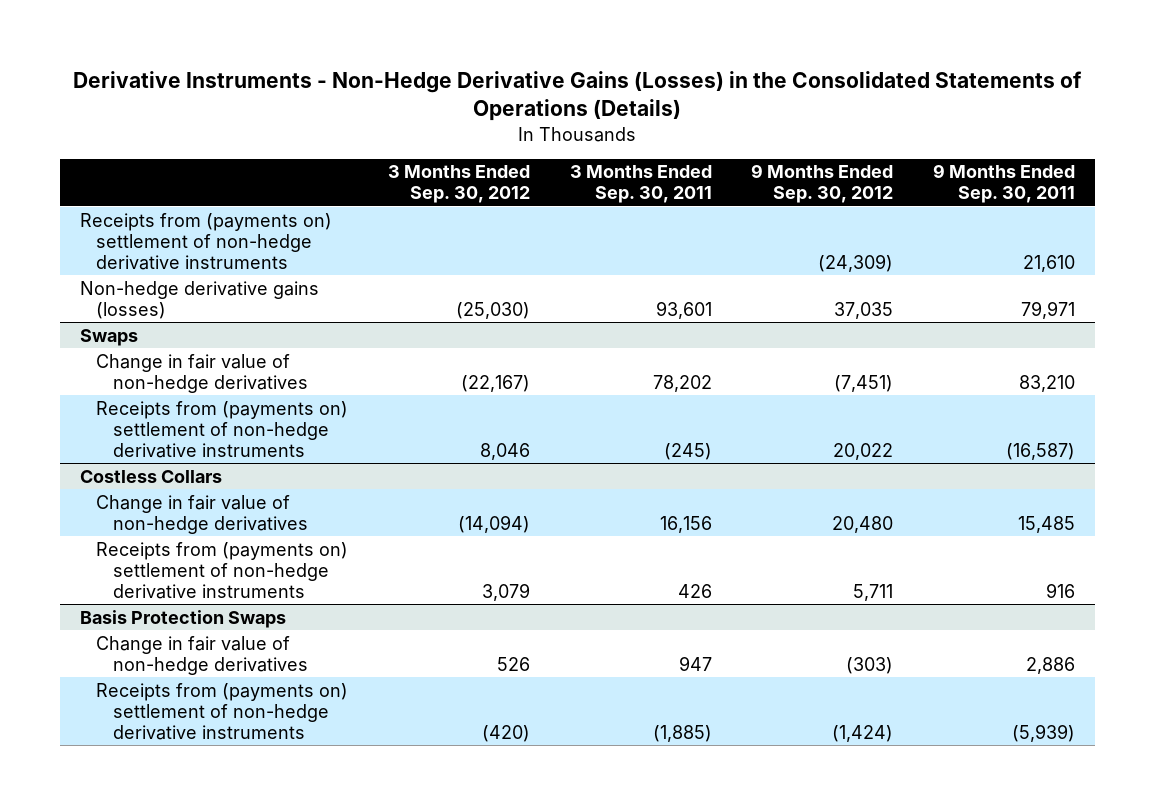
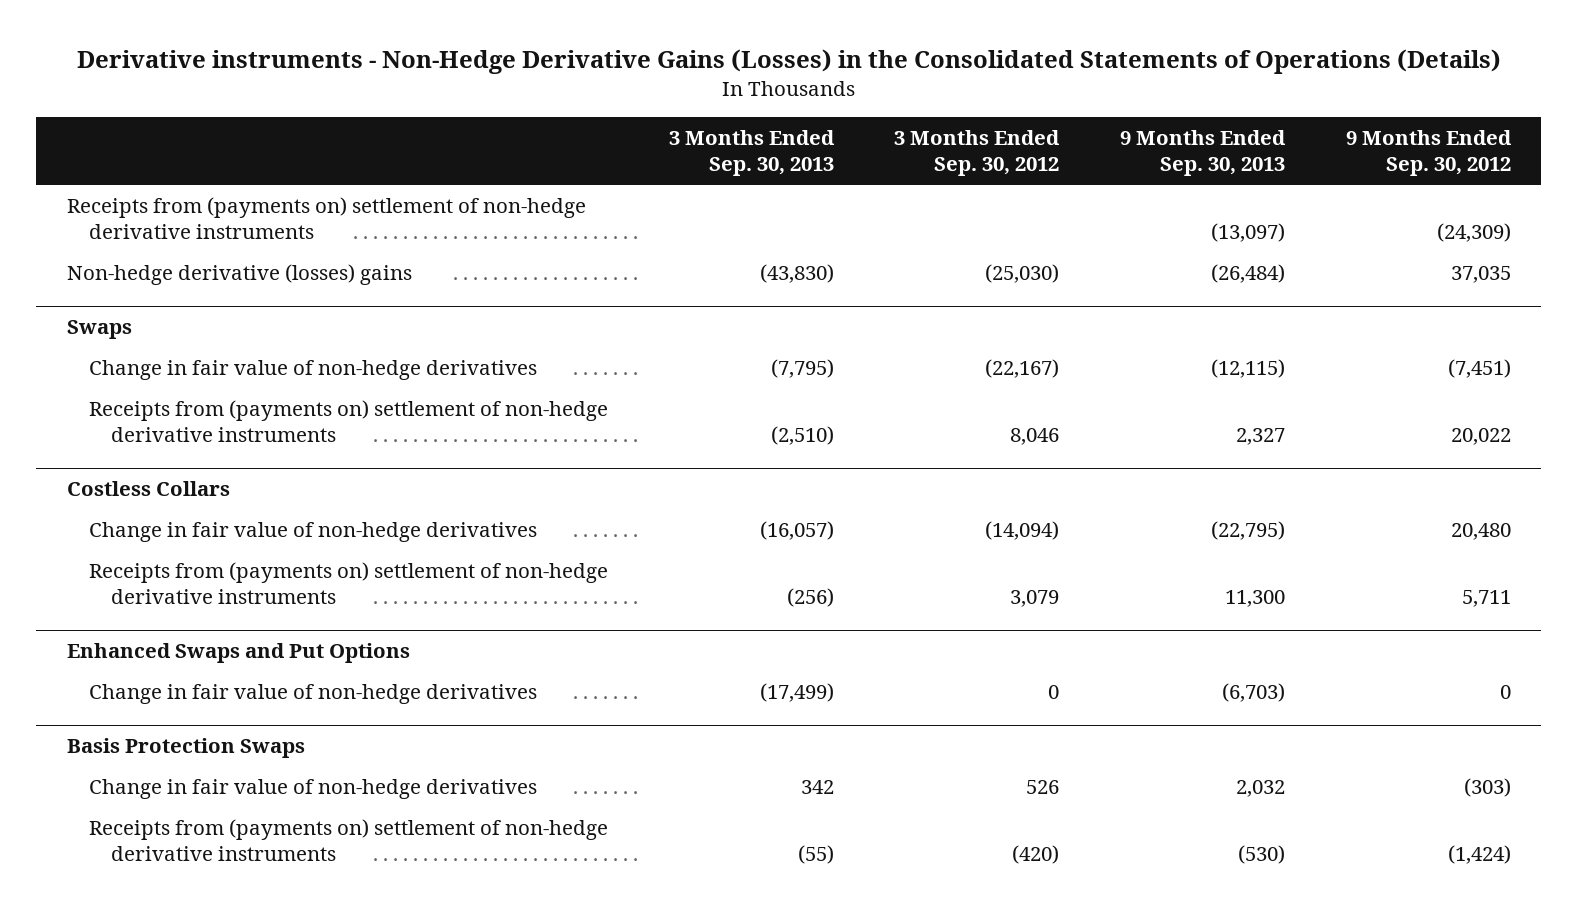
- Derivative Instruments - Non-Hedge Derivative Gains (Losses) in the Consolidated Statements of Operations (Details)
+ Derivative instruments - Non-Hedge Derivative Gains (Losses) in the Consolidated Statements of Operations (Details)
- | 3 Months Ended Sep. 30, 2012 | 3 Months Ended Sep. 30, 2011 | 9 Months Ended Sep. 30, 2012 | 9 Months Ended Sep. 30, 2011
+ | 3 Months Ended Sep. 30, 2013 | 3 Months Ended Sep. 30, 2012 | 9 Months Ended Sep. 30, 2013 | 9 Months Ended Sep. 30, 2012
- Non-hedge derivative gains (losses) | (25,030) | 93,601 | 37,035 | 79,971
+ Non-hedge derivative (losses) gains | (43,830) | (25,030) | (26,484) | 37,035
+ Enhanced Swaps and Put Options
+ Change in fair value of non-hedge derivatives | (17,499) | 0 | (6,703) | 0

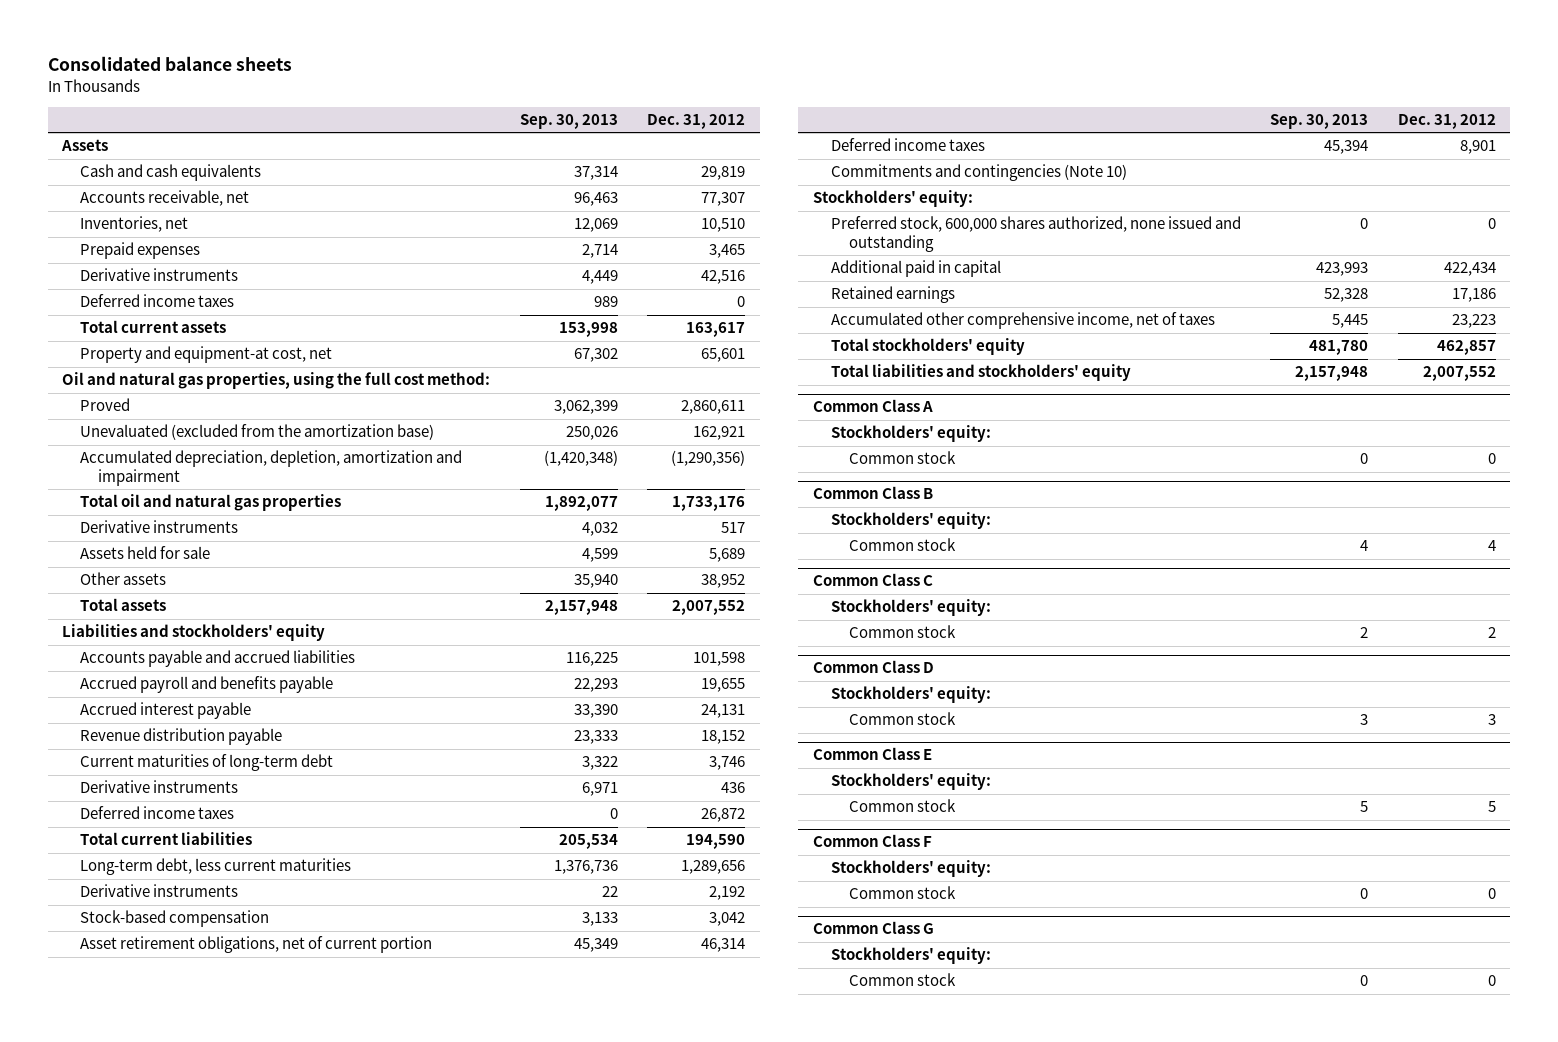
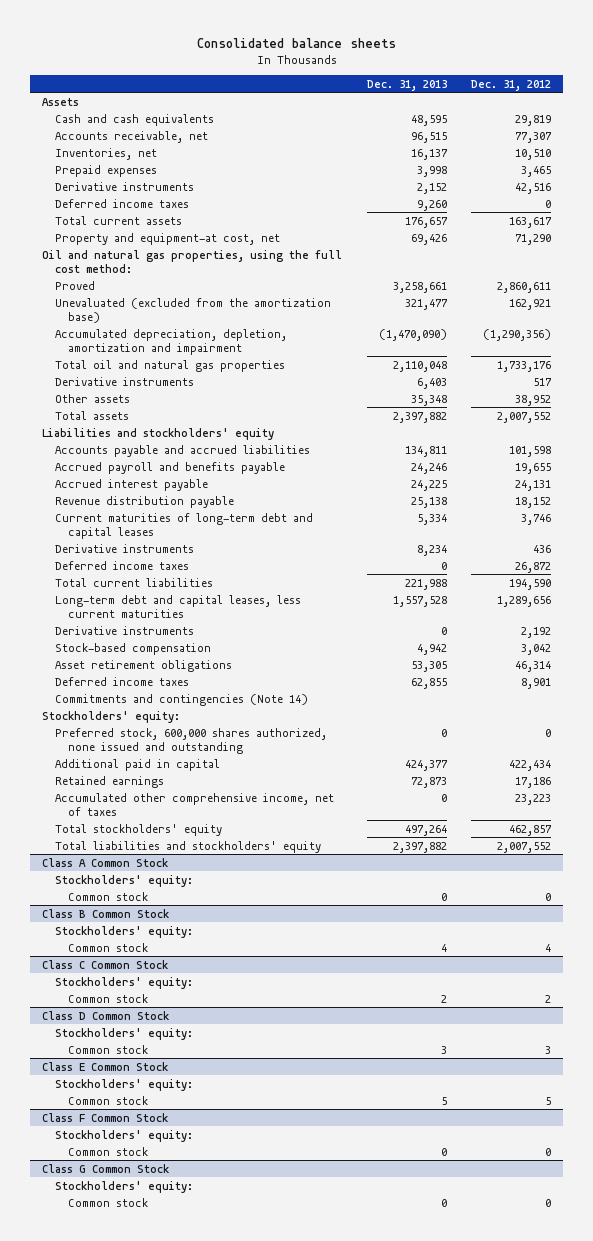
- | Sep. 30, 2013 | Dec. 31, 2012
+ | Dec. 31, 2013 | Dec. 31, 2012
- Property and equipment-at cost, net | 67,302 | 65,601
+ Property and equipment-at cost, net | 69,426 | 71,290
- Assets held for sale | 4,599 | 5,689
- Current maturities of long-term debt | 3,322 | 3,746
+ Current maturities of long-term debt and capital leases | 5,334 | 3,746
- Long-term debt, less current maturities | 1,376,736 | 1,289,656
+ Long-term debt and capital leases, less current maturities | 1,557,528 | 1,289,656
- Asset retirement obligations, net of current portion | 45,349 | 46,314
+ Asset retirement obligations | 53,305 | 46,314
- Commitments and contingencies (Note 10)
+ Commitments and contingencies (Note 14)
- Common Class A
+ Class A Common Stock
- Common Class B
+ Class B Common Stock
- Common Class C
+ Class C Common Stock
- Common Class D
+ Class D Common Stock
- Common Class E
+ Class E Common Stock
- Common Class F
+ Class F Common Stock
- Common Class G
+ Class G Common Stock

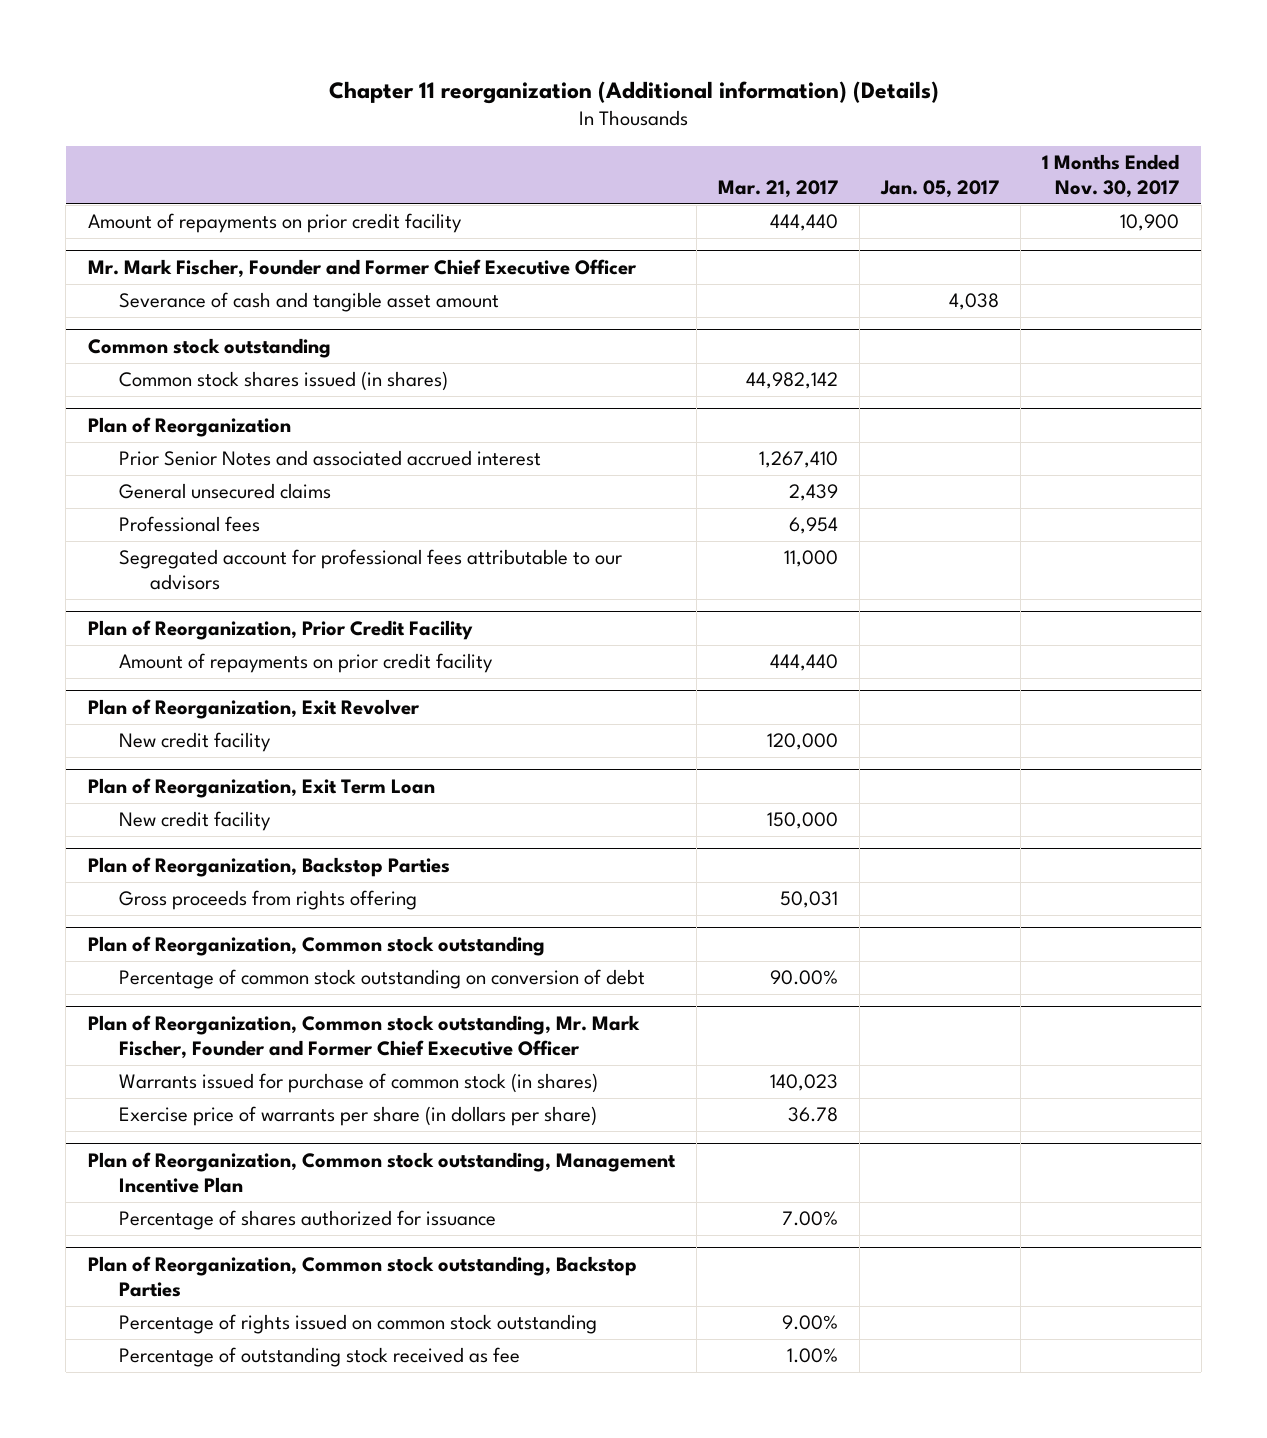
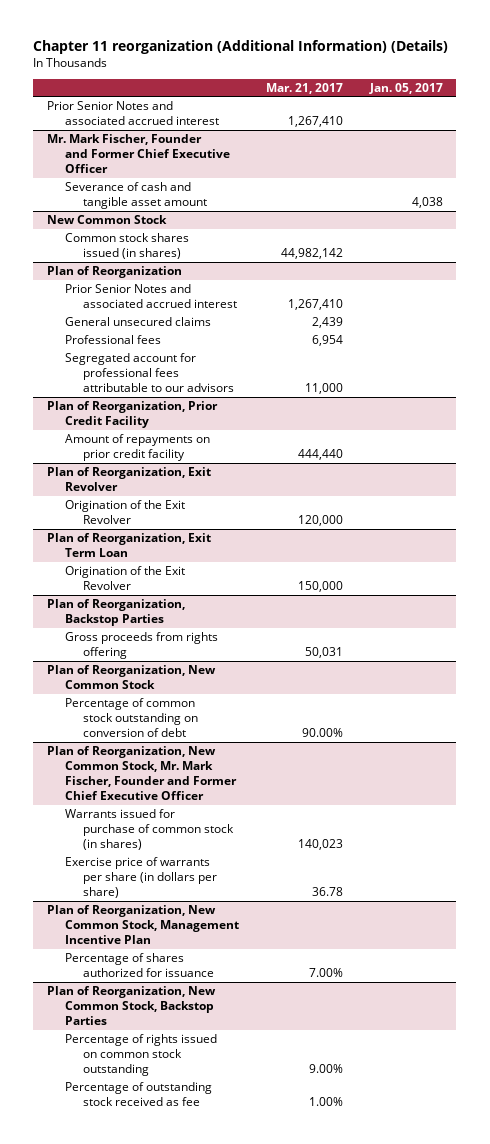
- Chapter 11 reorganization (Additional information) (Details)
+ Chapter 11 reorganization (Additional Information) (Details)
- | Mar. 21, 2017 | Jan. 05, 2017 | 1 Months Ended Nov. 30, 2017
+ | Mar. 21, 2017 | Jan. 05, 2017
- Amount of repayments on prior credit facility | 444,440 | | 10,900
+ Prior Senior Notes and associated accrued interest | 1,267,410 |
- Common stock outstanding
+ New Common Stock
@ Plan of Reorganization, Exit Revolver
- New credit facility | 120,000 | |
+ Origination of the Exit Revolver | 120,000 |
@ Plan of Reorganization, Exit Term Loan
- New credit facility | 150,000 | |
+ Origination of the Exit Revolver | 150,000 |
- Plan of Reorganization, Common stock outstanding
+ Plan of Reorganization, New Common Stock
- Plan of Reorganization, Common stock outstanding, Mr. Mark Fischer, Founder and Former Chief Executive Officer
+ Plan of Reorganization, New Common Stock, Mr. Mark Fischer, Founder and Former Chief Executive Officer
- Plan of Reorganization, Common stock outstanding, Management Incentive Plan
+ Plan of Reorganization, New Common Stock, Management Incentive Plan
- Plan of Reorganization, Common stock outstanding, Backstop Parties
+ Plan of Reorganization, New Common Stock, Backstop Parties

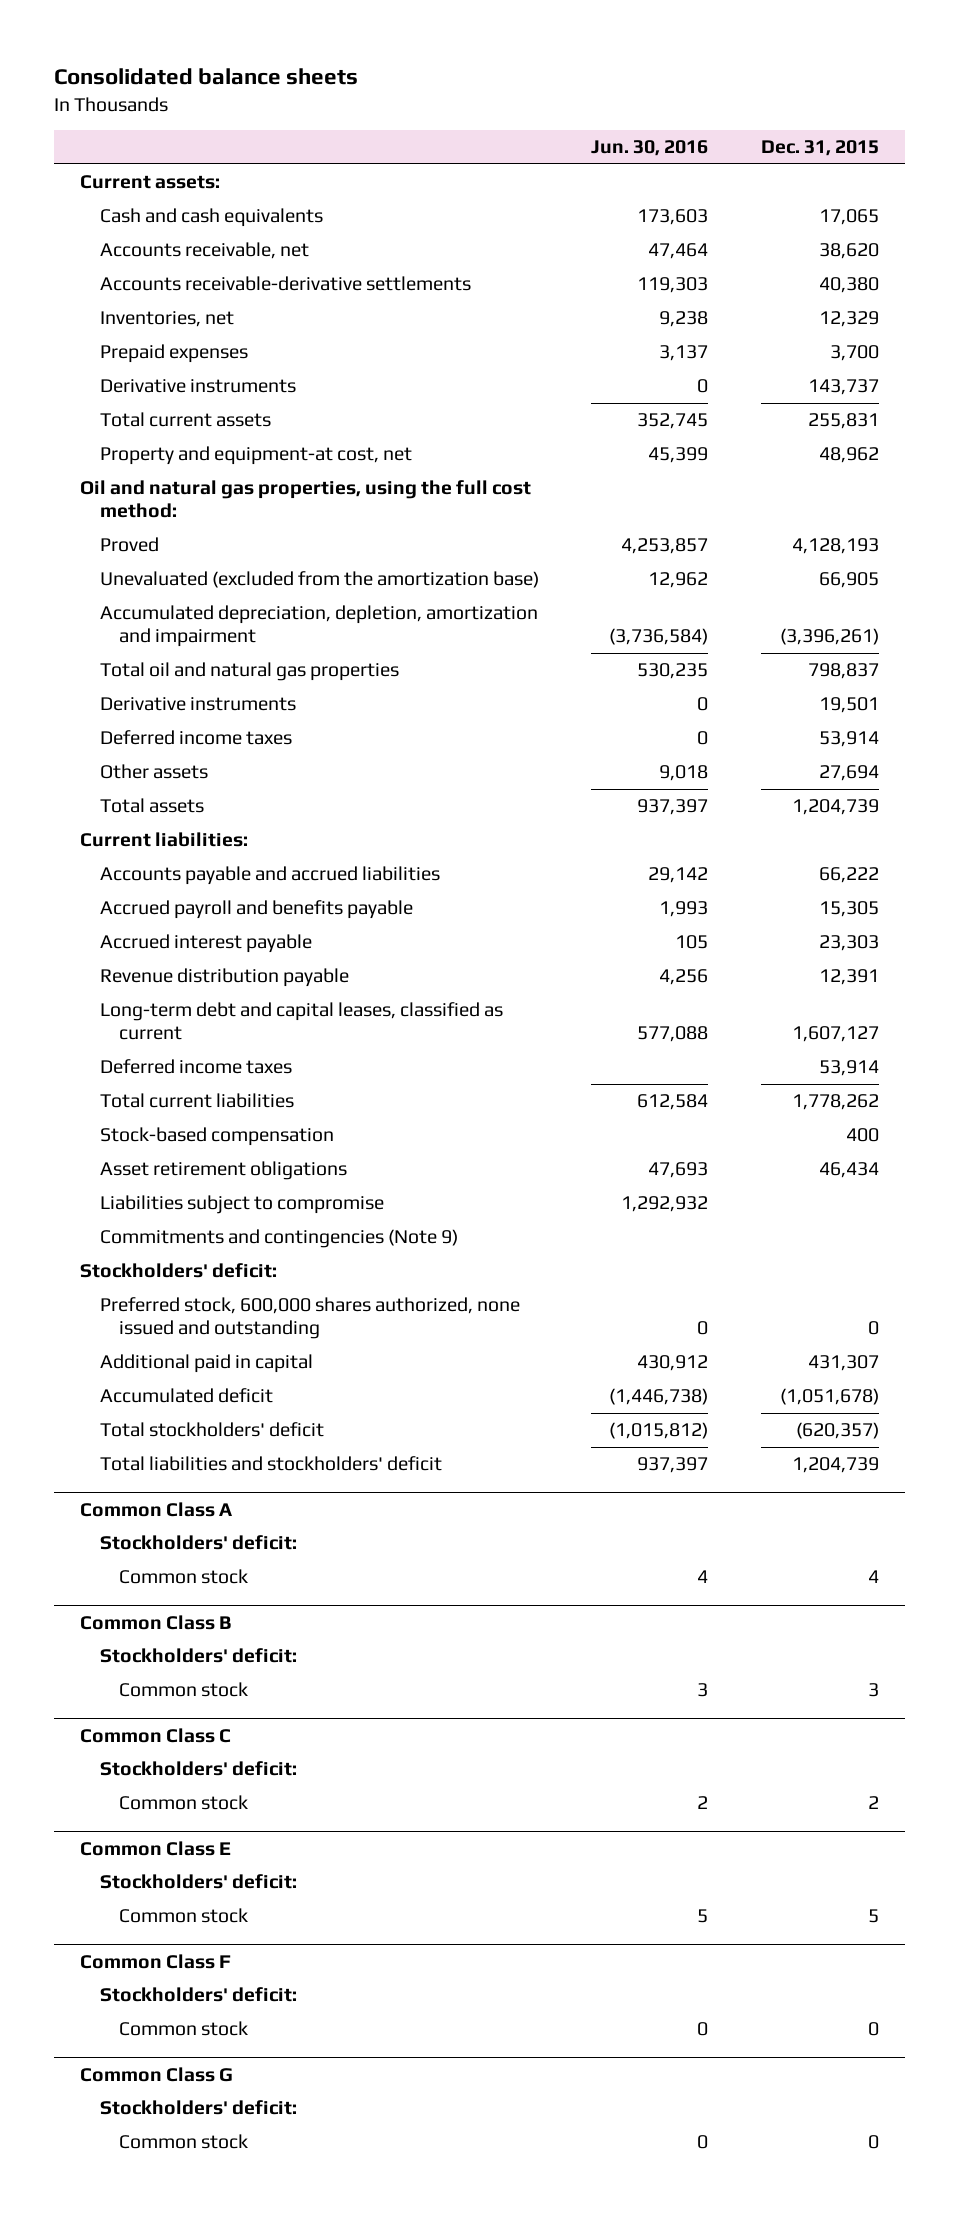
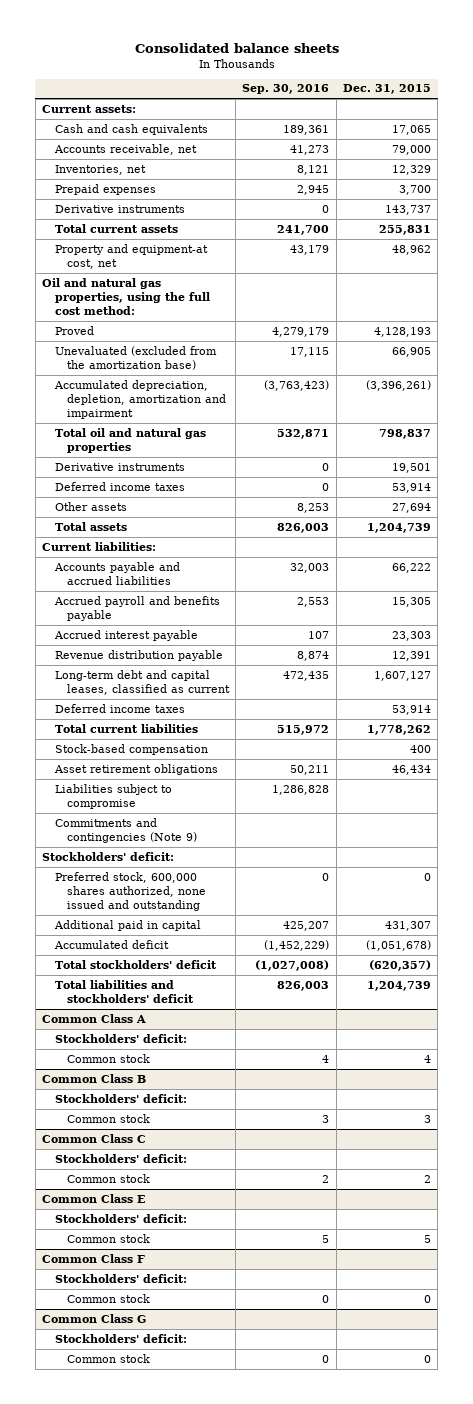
- | Jun. 30, 2016 | Dec. 31, 2015
+ | Sep. 30, 2016 | Dec. 31, 2015
- Accounts receivable, net | 47,464 | 38,620
- Accounts receivable-derivative settlements | 119,303 | 40,380
+ Accounts receivable, net | 41,273 | 79,000

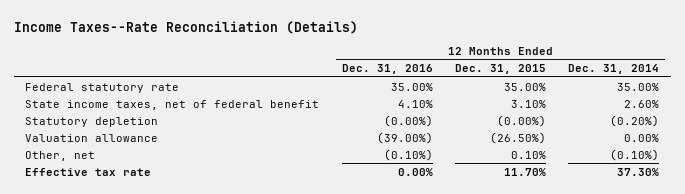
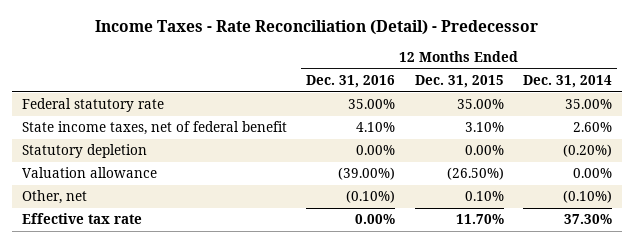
- Income Taxes--Rate Reconciliation (Details)
+ Income Taxes - Rate Reconciliation (Detail) - Predecessor
- Statutory depletion | (0.00%) | (0.00%) | (0.20%)
+ Statutory depletion | 0.00% | 0.00% | (0.20%)

